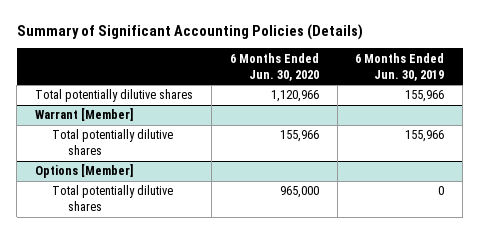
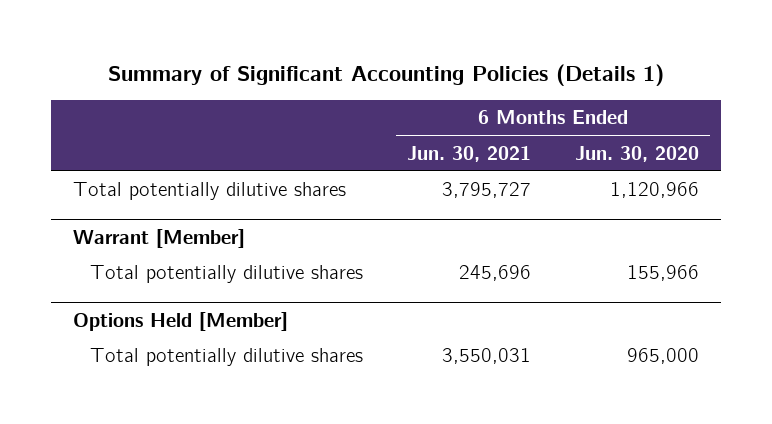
- Summary of Significant Accounting Policies (Details)
+ Summary of Significant Accounting Policies (Details 1)
- | 6 Months Ended Jun. 30, 2020 | 6 Months Ended Jun. 30, 2019
+ | 6 Months Ended Jun. 30, 2021 | 6 Months Ended Jun. 30, 2020
- Options [Member]
+ Options Held [Member]

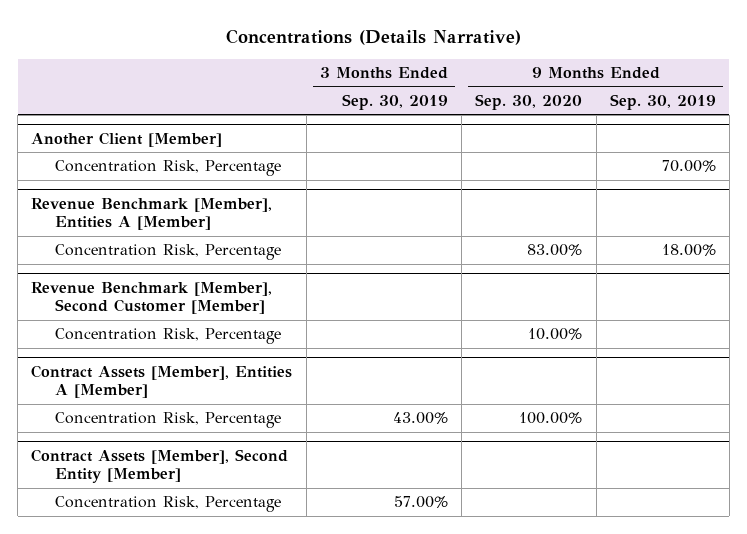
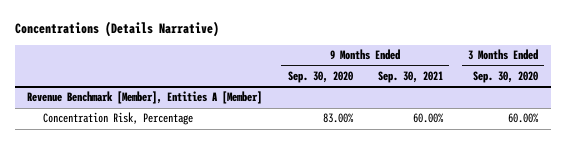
- | 3 Months Ended Sep. 30, 2019 | 9 Months Ended Sep. 30, 2020 | 9 Months Ended Sep. 30, 2019
+ | 9 Months Ended Sep. 30, 2020 | 9 Months Ended Sep. 30, 2021 | 3 Months Ended Sep. 30, 2020
- Another Client [Member]
- Concentration Risk, Percentage | | | 70.00%
- Revenue Benchmark [Member], Second Customer [Member]
- Concentration Risk, Percentage | | 10.00% |
- Contract Assets [Member], Entities A [Member]
- Concentration Risk, Percentage | 43.00% | 100.00% |
- Contract Assets [Member], Second Entity [Member]
- Concentration Risk, Percentage | 57.00% | |

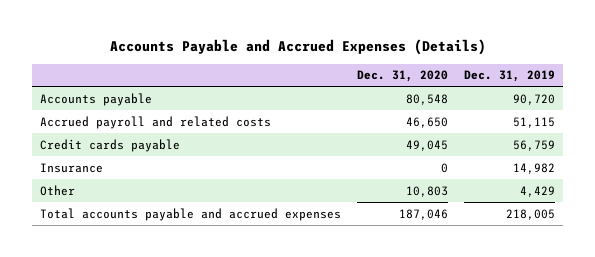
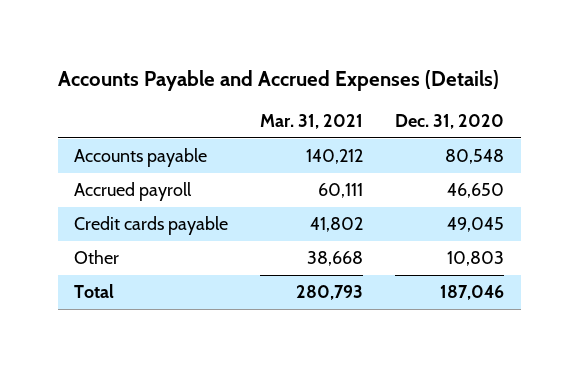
- | Dec. 31, 2020 | Dec. 31, 2019
+ | Mar. 31, 2021 | Dec. 31, 2020
- Accrued payroll and related costs | 46,650 | 51,115
+ Accrued payroll | 60,111 | 46,650
- Insurance | 0 | 14,982
- Total accounts payable and accrued expenses | 187,046 | 218,005
+ Total | 280,793 | 187,046

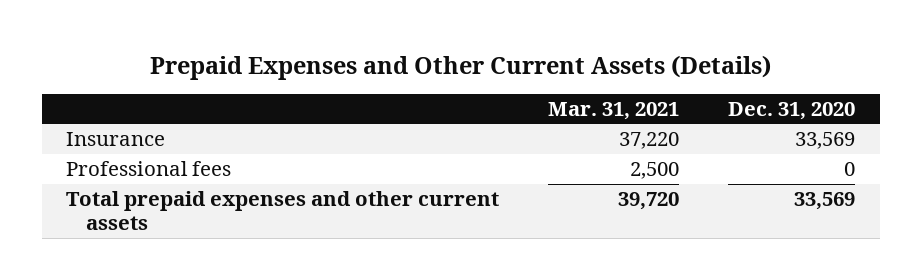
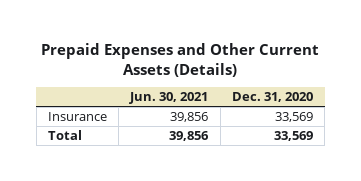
- | Mar. 31, 2021 | Dec. 31, 2020
+ | Jun. 30, 2021 | Dec. 31, 2020
- Professional fees | 2,500 | 0
- Total prepaid expenses and other current assets | 39,720 | 33,569
+ Total | 39,856 | 33,569

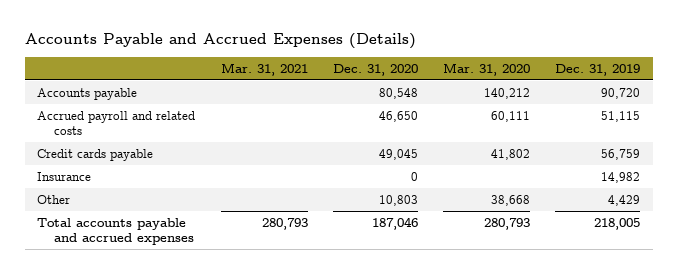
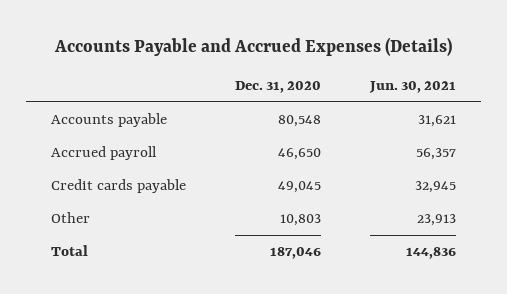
- | Mar. 31, 2021 | Dec. 31, 2020 | Mar. 31, 2020 | Dec. 31, 2019
+ | Dec. 31, 2020 | Jun. 30, 2021
- Accrued payroll and related costs | | 46,650 | 60,111 | 51,115
+ Accrued payroll | 46,650 | 56,357
- Insurance | | 0 | | 14,982
- Total accounts payable and accrued expenses | 280,793 | 187,046 | 280,793 | 218,005
+ Total | 187,046 | 144,836

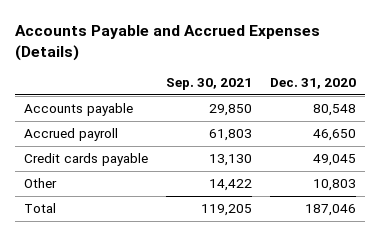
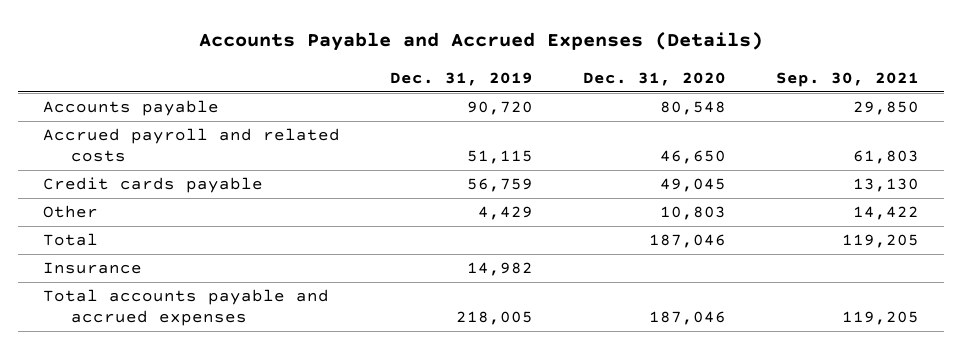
- | Sep. 30, 2021 | Dec. 31, 2020
+ | Dec. 31, 2019 | Dec. 31, 2020 | Sep. 30, 2021
- Accrued payroll | 61,803 | 46,650
+ Accrued payroll and related costs | 51,115 | 46,650 | 61,803
+ Insurance | 14,982 | |
+ Total accounts payable and accrued expenses | 218,005 | 187,046 | 119,205

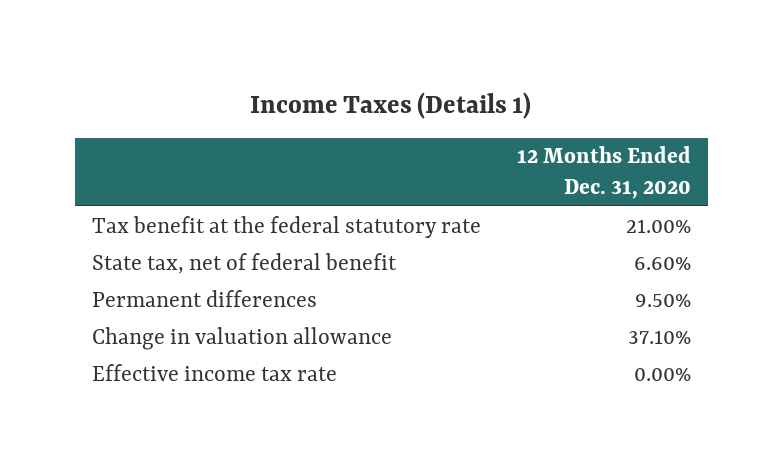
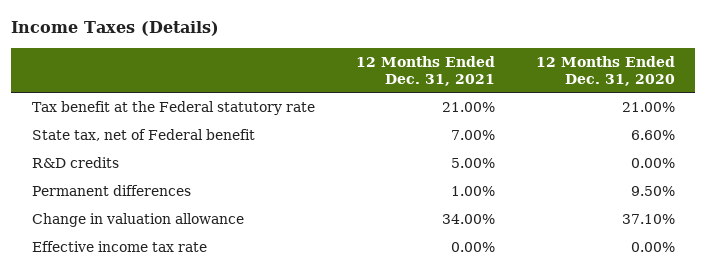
- Income Taxes (Details 1)
+ Income Taxes (Details)
- | 12 Months Ended Dec. 31, 2020
+ | 12 Months Ended Dec. 31, 2021 | 12 Months Ended Dec. 31, 2020
- Tax benefit at the federal statutory rate | 21.00%
- State tax, net of federal benefit | 6.60%
+ Tax benefit at the Federal statutory rate | 21.00% | 21.00%
+ State tax, net of Federal benefit | 7.00% | 6.60%
+ R&D credits | 5.00% | 0.00%

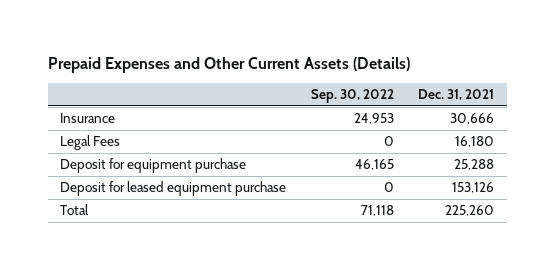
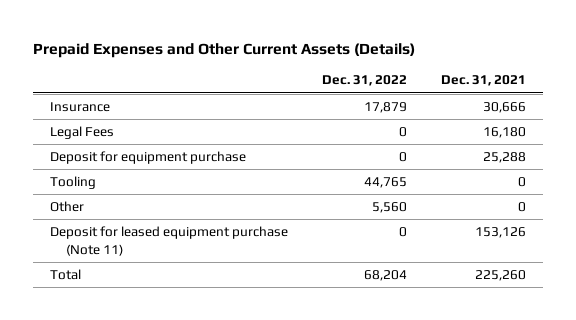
- | Sep. 30, 2022 | Dec. 31, 2021
+ | Dec. 31, 2022 | Dec. 31, 2021
- Deposit for leased equipment purchase | 0 | 153,126
+ Tooling | 44,765 | 0
+ Other | 5,560 | 0
+ Deposit for leased equipment purchase (Note 11) | 0 | 153,126

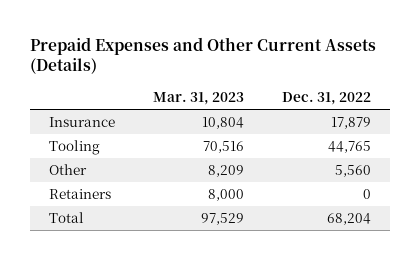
- | Dec. 31, 2022 | Dec. 31, 2021
+ | Mar. 31, 2023 | Dec. 31, 2022
- Legal Fees | 0 | 16,180
- Deposit for equipment purchase | 0 | 25,288
- Deposit for leased equipment purchase (Note 11) | 0 | 153,126
+ Retainers | 8,000 | 0

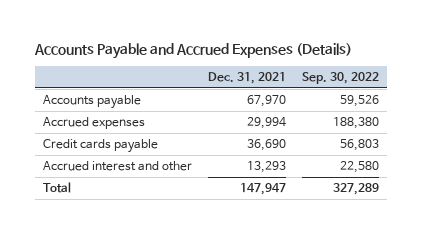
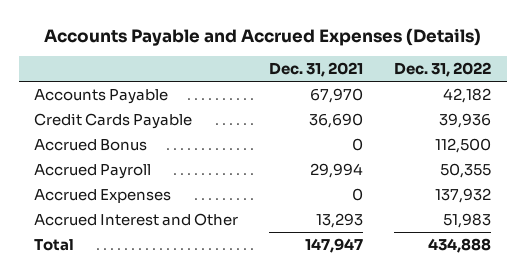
- | Dec. 31, 2021 | Sep. 30, 2022
+ | Dec. 31, 2021 | Dec. 31, 2022
- Accounts payable | 67,970 | 59,526
- Accrued expenses | 29,994 | 188,380
- Credit cards payable | 36,690 | 56,803
- Accrued interest and other | 13,293 | 22,580
+ Accounts Payable | 67,970 | 42,182
+ Credit Cards Payable | 36,690 | 39,936
+ Accrued Bonus | 0 | 112,500
+ Accrued Payroll | 29,994 | 50,355
+ Accrued Expenses | 0 | 137,932
+ Accrued Interest and Other | 13,293 | 51,983

